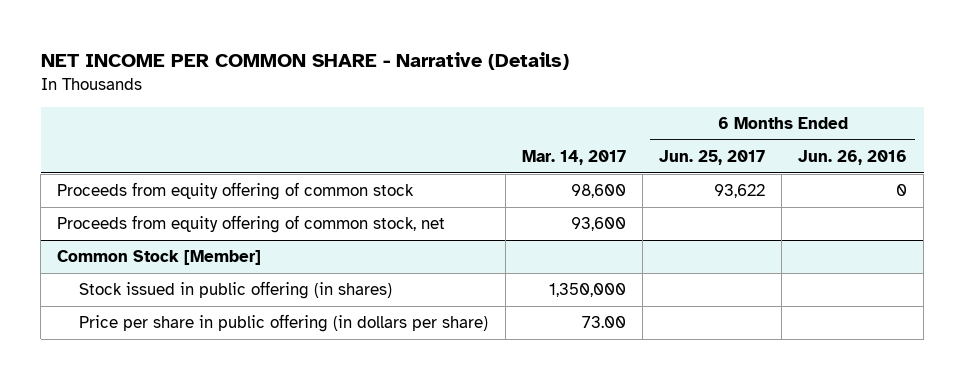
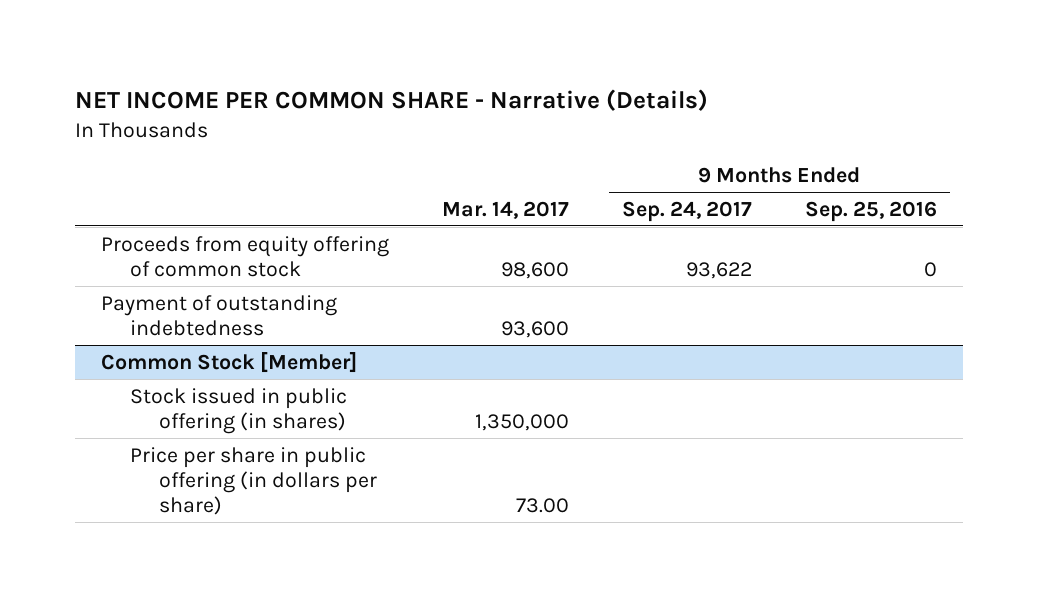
- | Mar. 14, 2017 | 6 Months Ended Jun. 25, 2017 | 6 Months Ended Jun. 26, 2016
+ | Mar. 14, 2017 | 9 Months Ended Sep. 24, 2017 | 9 Months Ended Sep. 25, 2016
- Proceeds from equity offering of common stock, net | 93,600 | |
+ Payment of outstanding indebtedness | 93,600 | |

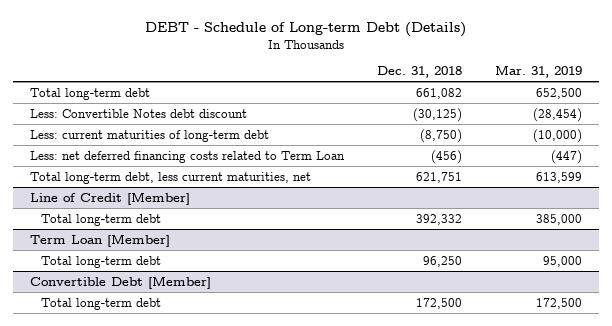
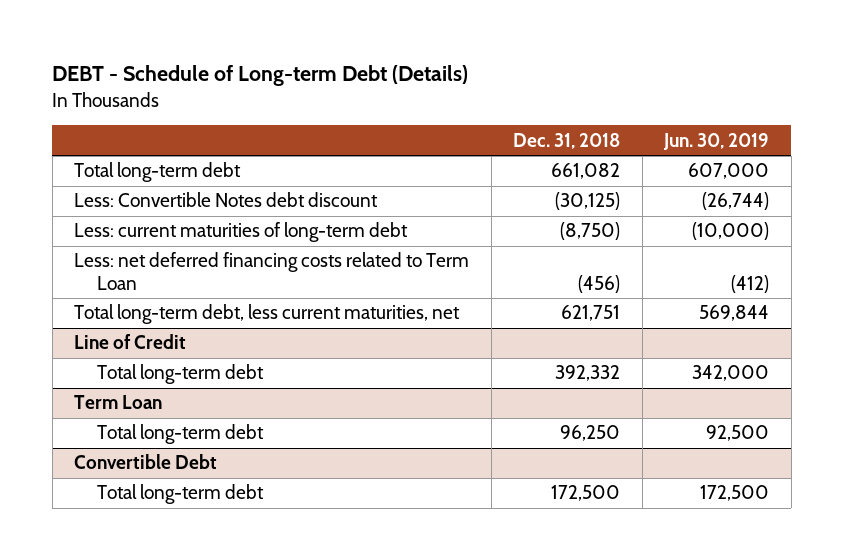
- | Dec. 31, 2018 | Mar. 31, 2019
+ | Dec. 31, 2018 | Jun. 30, 2019
- Line of Credit [Member]
+ Line of Credit
- Term Loan [Member]
+ Term Loan
- Convertible Debt [Member]
+ Convertible Debt

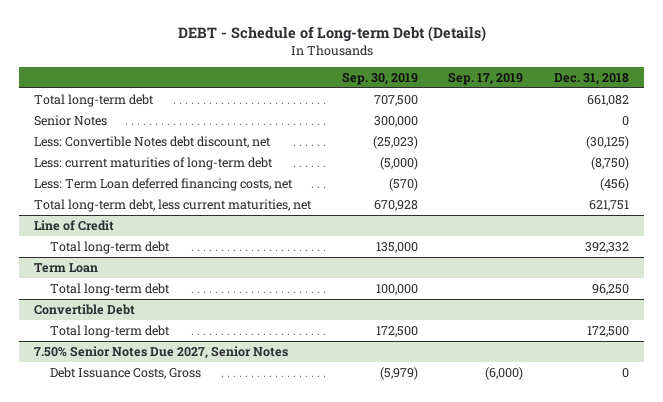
- | Dec. 31, 2018 | Jun. 30, 2019
+ | Sep. 30, 2019 | Sep. 17, 2019 | Dec. 31, 2018
- Less: Convertible Notes debt discount | (30,125) | (26,744)
+ Senior Notes | 300,000 | | 0
+ Less: Convertible Notes debt discount, net | (25,023) | | (30,125)
- Less: net deferred financing costs related to Term Loan | (456) | (412)
+ Less: Term Loan deferred financing costs, net | (570) | | (456)
+ 7.50% Senior Notes Due 2027, Senior Notes
+ Debt Issuance Costs, Gross | (5,979) | (6,000) | 0

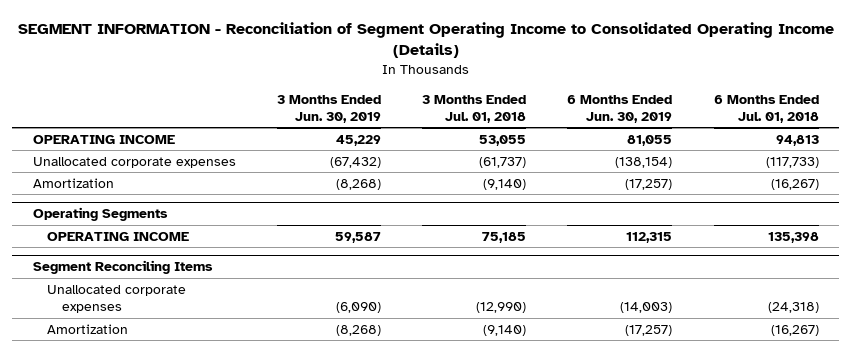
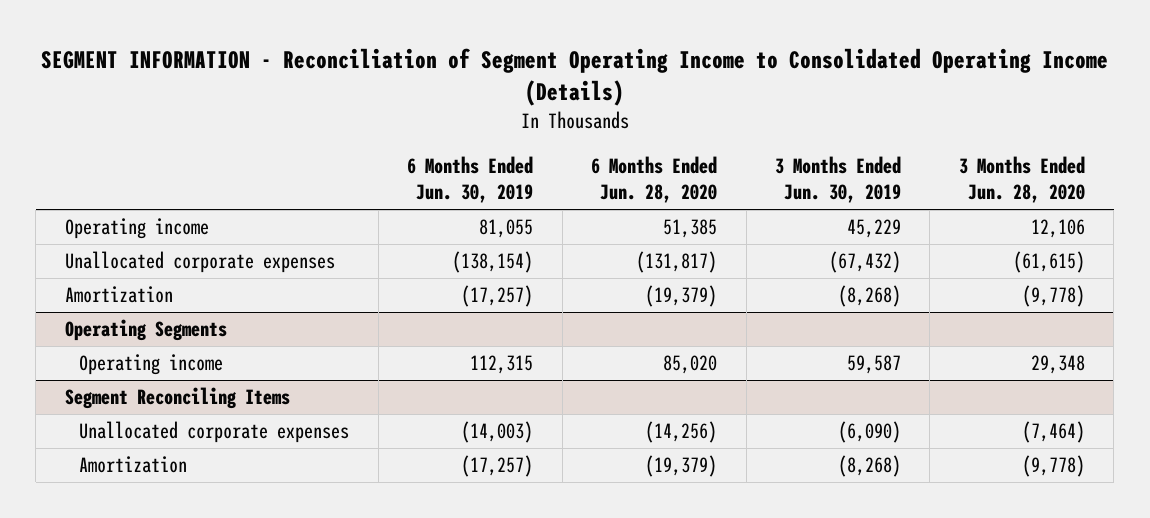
- | 3 Months Ended Jun. 30, 2019 | 3 Months Ended Jul. 01, 2018 | 6 Months Ended Jun. 30, 2019 | 6 Months Ended Jul. 01, 2018
+ | 6 Months Ended Jun. 30, 2019 | 6 Months Ended Jun. 28, 2020 | 3 Months Ended Jun. 30, 2019 | 3 Months Ended Jun. 28, 2020
- OPERATING INCOME | 45,229 | 53,055 | 81,055 | 94,813
+ Operating income | 81,055 | 51,385 | 45,229 | 12,106
@ Operating Segments
- OPERATING INCOME | 59,587 | 75,185 | 112,315 | 135,398
+ Operating income | 112,315 | 85,020 | 59,587 | 29,348

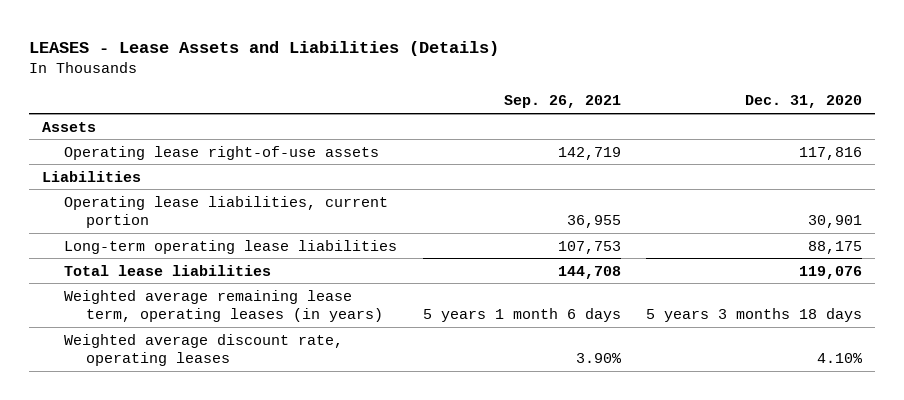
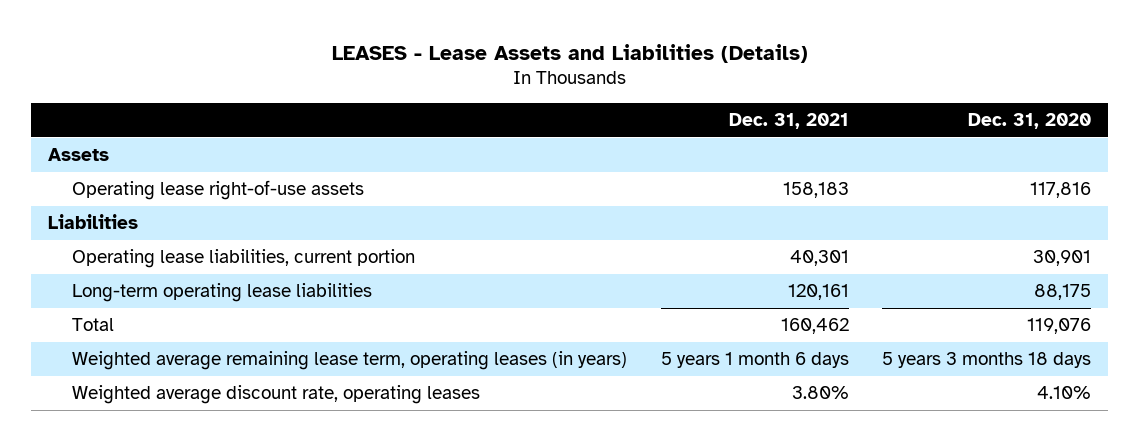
- | Sep. 26, 2021 | Dec. 31, 2020
+ | Dec. 31, 2021 | Dec. 31, 2020
- Total lease liabilities | 144,708 | 119,076
+ Total | 160,462 | 119,076

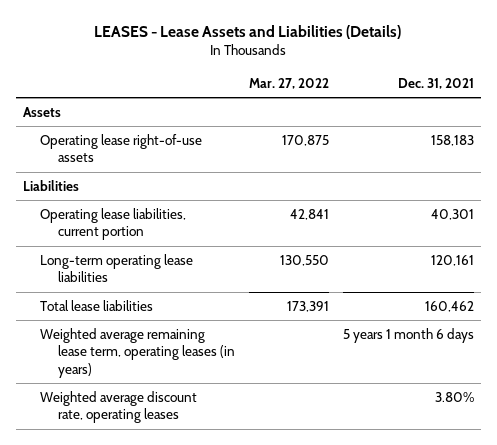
- | Dec. 31, 2021 | Dec. 31, 2020
+ | Mar. 27, 2022 | Dec. 31, 2021
- Total | 160,462 | 119,076
+ Total lease liabilities | 173,391 | 160,462

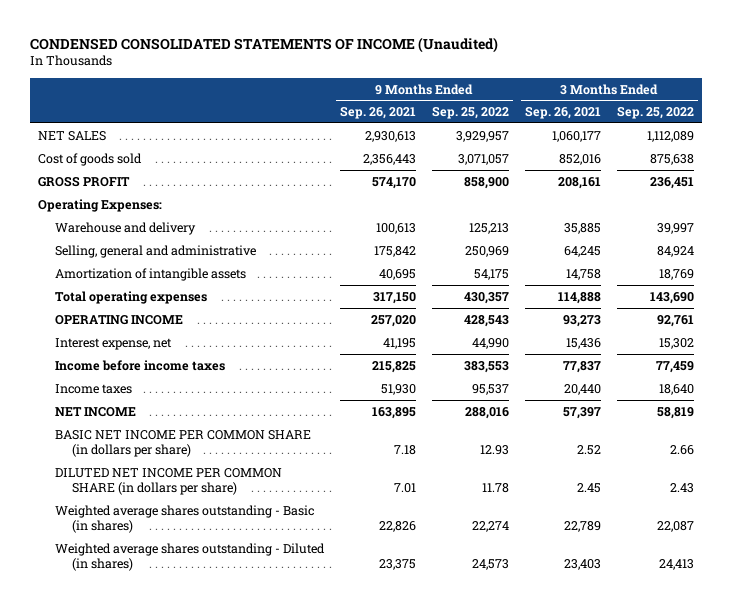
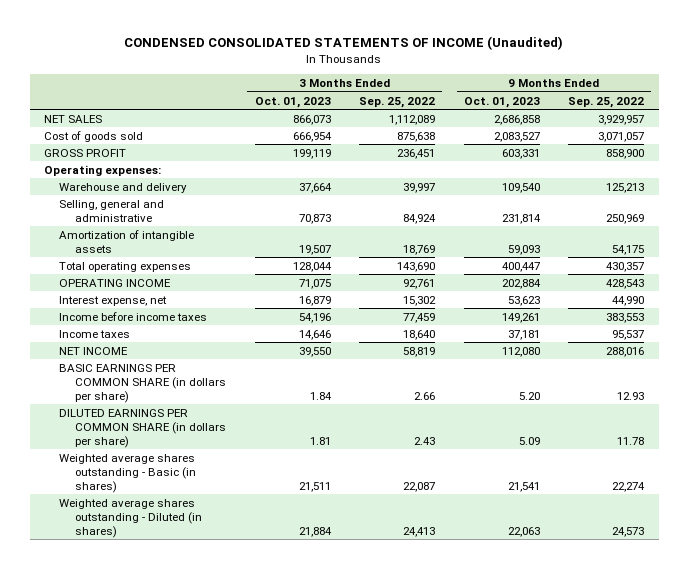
- | 9 Months Ended Sep. 26, 2021 | 9 Months Ended Sep. 25, 2022 | 3 Months Ended Sep. 26, 2021 | 3 Months Ended Sep. 25, 2022
+ | 3 Months Ended Oct. 01, 2023 | 3 Months Ended Sep. 25, 2022 | 9 Months Ended Oct. 01, 2023 | 9 Months Ended Sep. 25, 2022
- Operating Expenses:
+ Operating expenses:
- BASIC NET INCOME PER COMMON SHARE (in dollars per share) | 7.18 | 12.93 | 2.52 | 2.66
- DILUTED NET INCOME PER COMMON SHARE (in dollars per share) | 7.01 | 11.78 | 2.45 | 2.43
+ BASIC EARNINGS PER COMMON SHARE (in dollars per share) | 1.84 | 2.66 | 5.20 | 12.93
+ DILUTED EARNINGS PER COMMON SHARE (in dollars per share) | 1.81 | 2.43 | 5.09 | 11.78

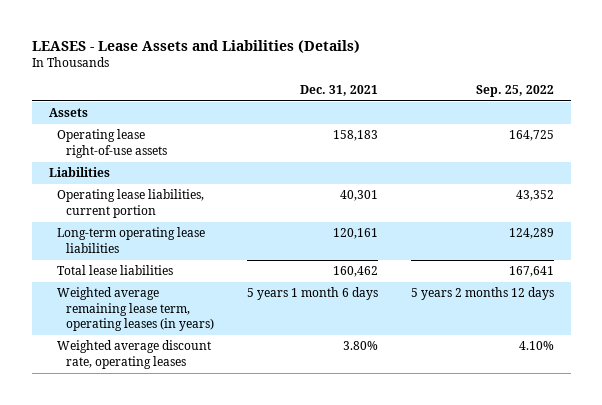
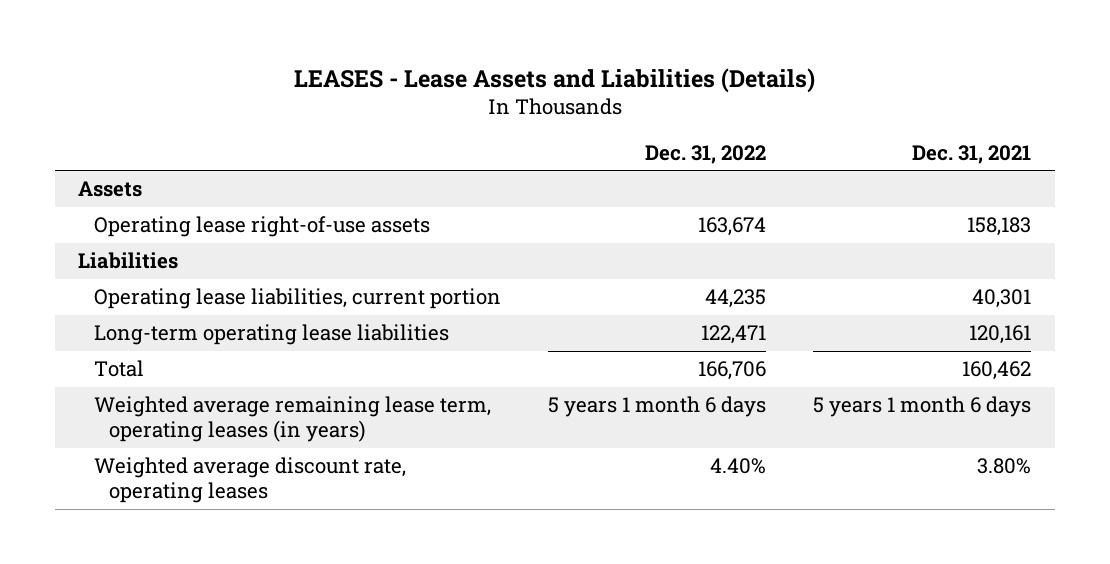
- | Dec. 31, 2021 | Sep. 25, 2022
+ | Dec. 31, 2022 | Dec. 31, 2021
- Total lease liabilities | 160,462 | 167,641
+ Total | 166,706 | 160,462

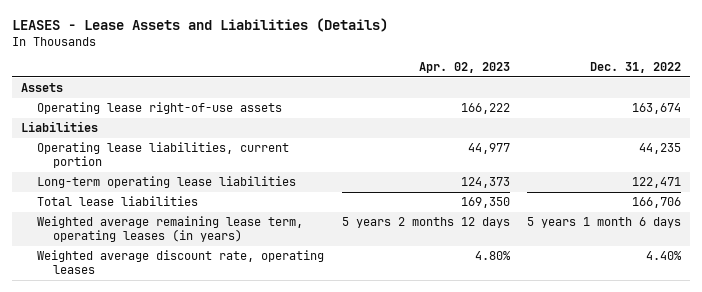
- | Dec. 31, 2022 | Dec. 31, 2021
+ | Apr. 02, 2023 | Dec. 31, 2022
- Total | 166,706 | 160,462
+ Total lease liabilities | 169,350 | 166,706

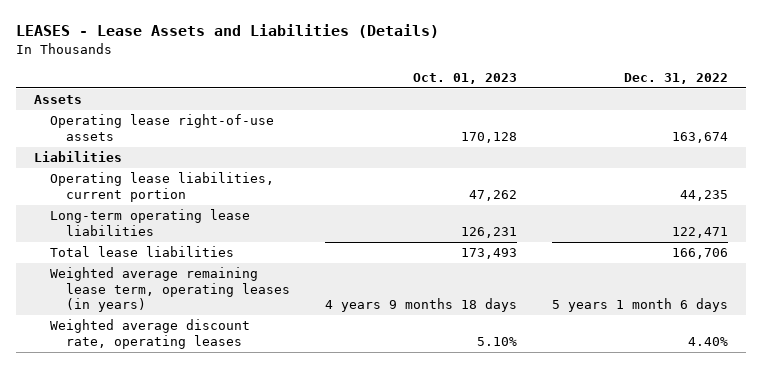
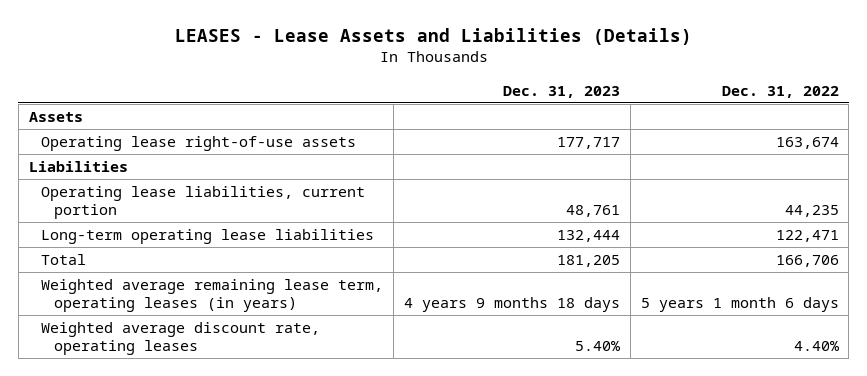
- | Oct. 01, 2023 | Dec. 31, 2022
+ | Dec. 31, 2023 | Dec. 31, 2022
- Total lease liabilities | 173,493 | 166,706
+ Total | 181,205 | 166,706

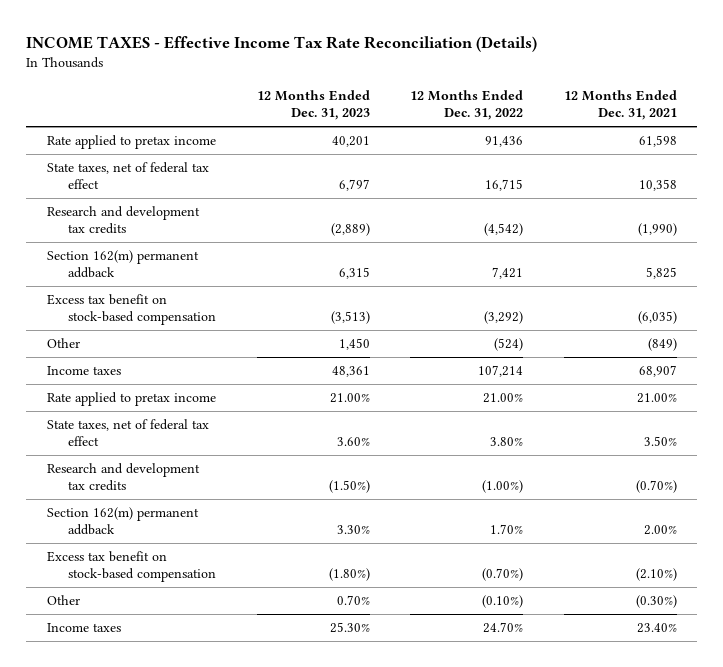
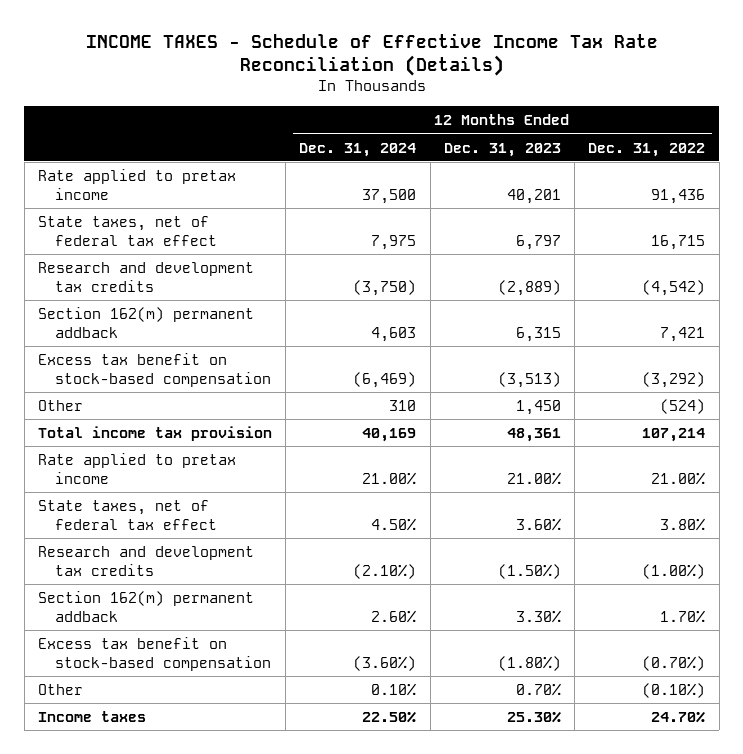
- INCOME TAXES - Effective Income Tax Rate Reconciliation (Details)
+ INCOME TAXES - Schedule of Effective Income Tax Rate Reconciliation (Details)
- | 12 Months Ended Dec. 31, 2023 | 12 Months Ended Dec. 31, 2022 | 12 Months Ended Dec. 31, 2021
+ | 12 Months Ended Dec. 31, 2024 | 12 Months Ended Dec. 31, 2023 | 12 Months Ended Dec. 31, 2022
- Income taxes | 48,361 | 107,214 | 68,907
+ Total income tax provision | 40,169 | 48,361 | 107,214

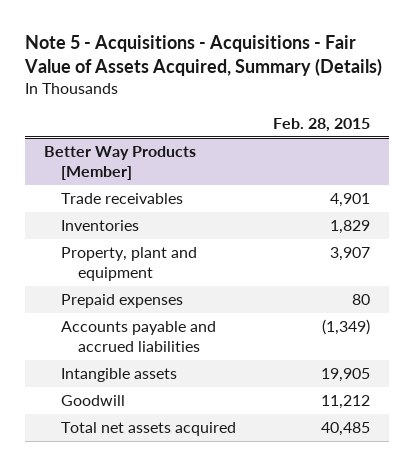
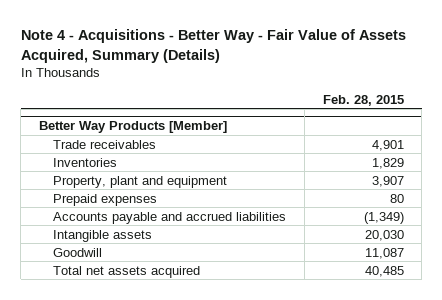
- Note 5 - Acquisitions - Acquisitions - Fair Value of Assets Acquired, Summary (Details)
+ Note 4 - Acquisitions - Better Way - Fair Value of Assets Acquired, Summary (Details)
@ Better Way Products [Member]
- Intangible assets | 19,905
- Goodwill | 11,212
+ Intangible assets | 20,030
+ Goodwill | 11,087

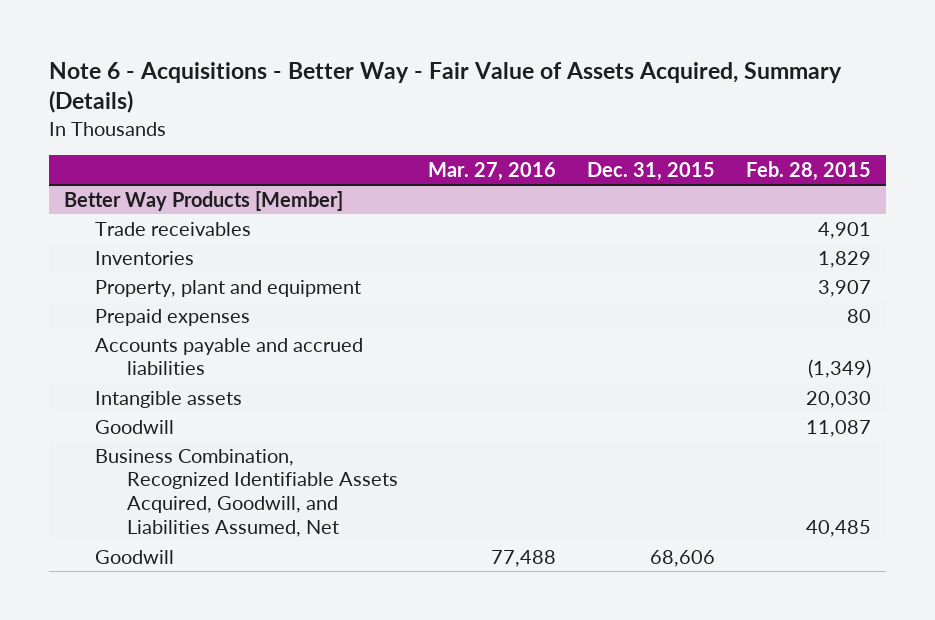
- Note 4 - Acquisitions - Better Way - Fair Value of Assets Acquired, Summary (Details)
+ Note 6 - Acquisitions - Better Way - Fair Value of Assets Acquired, Summary (Details)
- | Feb. 28, 2015
+ | Mar. 27, 2016 | Dec. 31, 2015 | Feb. 28, 2015
@ Better Way Products [Member]
- Total net assets acquired | 40,485
+ Business Combination, Recognized Identifiable Assets Acquired, Goodwill, and Liabilities Assumed, Net | | | 40,485
+ Goodwill | 77,488 | 68,606 |

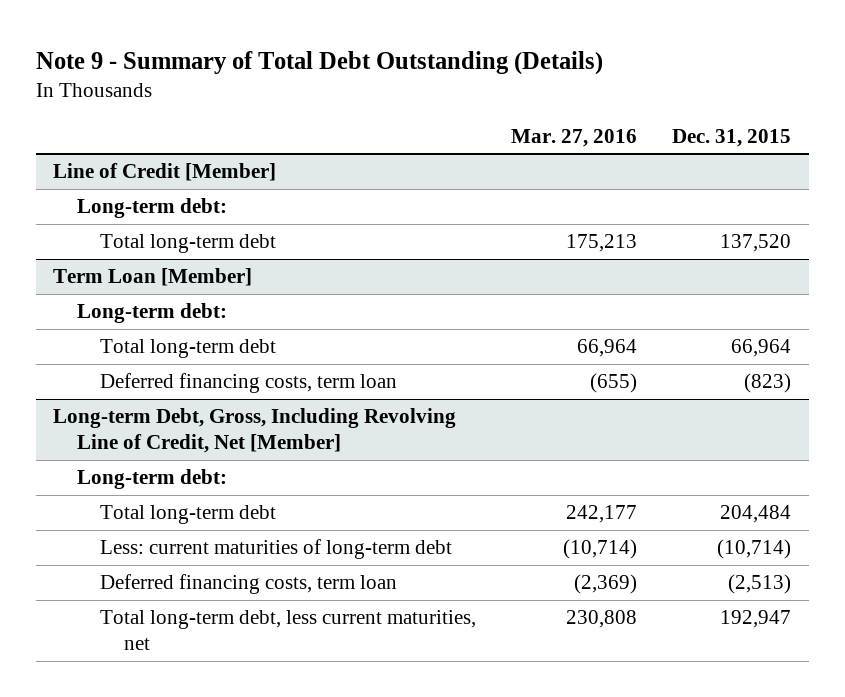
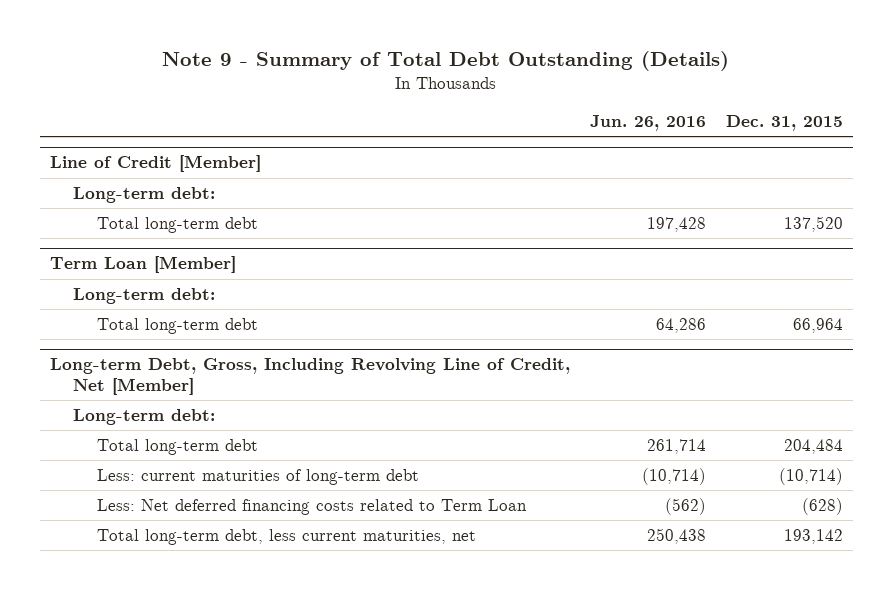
- | Mar. 27, 2016 | Dec. 31, 2015
+ | Jun. 26, 2016 | Dec. 31, 2015
@ Term Loan [Member]
- Deferred financing costs, term loan | (655) | (823)
@ Long-term Debt, Gross, Including Revolving Line of Credit, Net [Member]
- Deferred financing costs, term loan | (2,369) | (2,513)
- Total long-term debt, less current maturities, net | 230,808 | 192,947
+ Less: Net deferred financing costs related to Term Loan | (562) | (628)
+ Total long-term debt, less current maturities, net | 250,438 | 193,142

